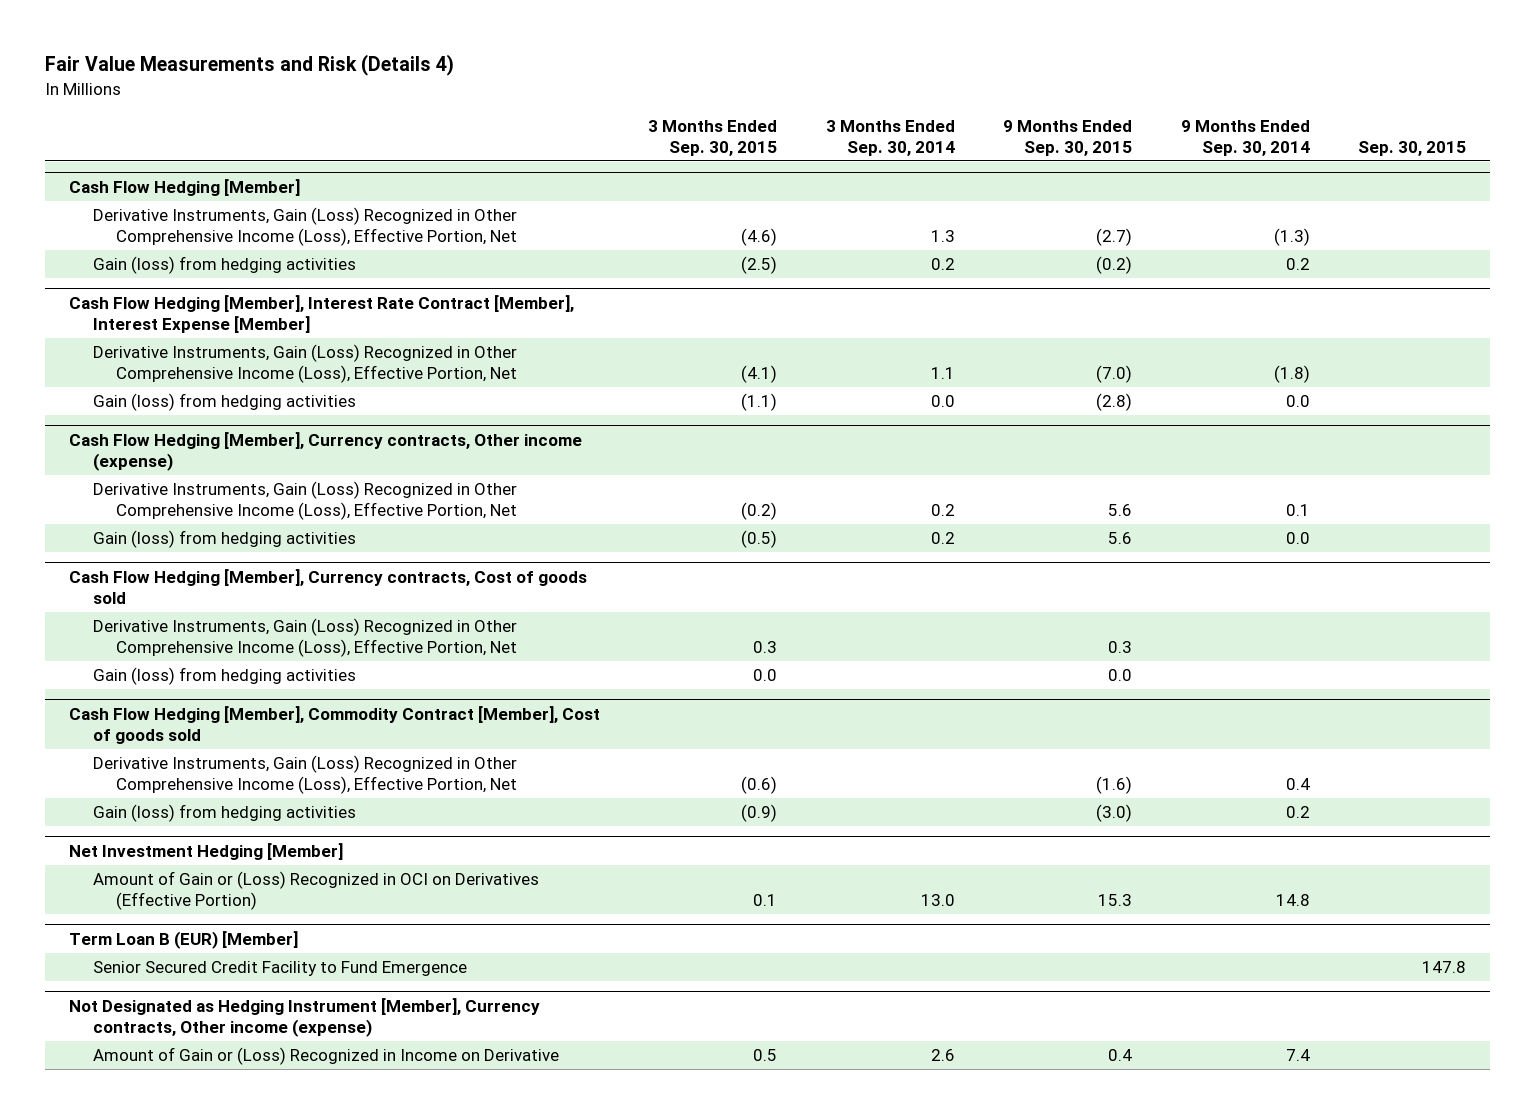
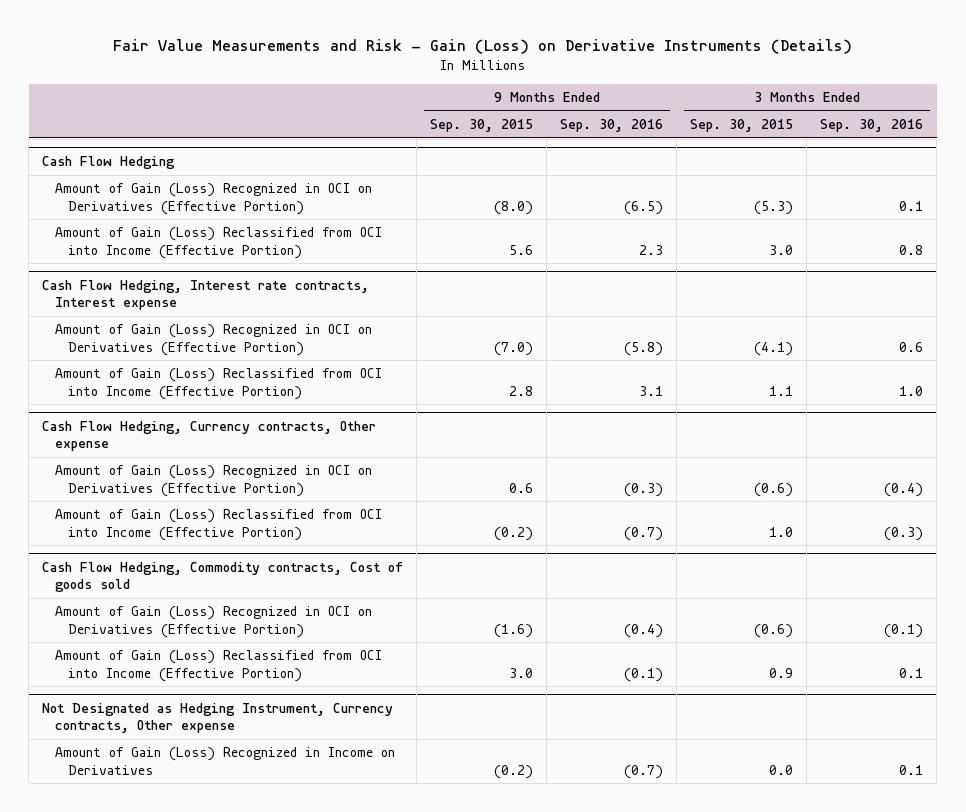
- Fair Value Measurements and Risk (Details 4)
+ Fair Value Measurements and Risk - Gain (Loss) on Derivative Instruments (Details)
- | 3 Months Ended Sep. 30, 2015 | 3 Months Ended Sep. 30, 2014 | 9 Months Ended Sep. 30, 2015 | 9 Months Ended Sep. 30, 2014 | Sep. 30, 2015
+ | 9 Months Ended Sep. 30, 2015 | 9 Months Ended Sep. 30, 2016 | 3 Months Ended Sep. 30, 2015 | 3 Months Ended Sep. 30, 2016
- Cash Flow Hedging [Member]
- Derivative Instruments, Gain (Loss) Recognized in Other Comprehensive Income (Loss), Effective Portion, Net | (4.6) | 1.3 | (2.7) | (1.3) |
- Gain (loss) from hedging activities | (2.5) | 0.2 | (0.2) | 0.2 |
- Cash Flow Hedging [Member], Interest Rate Contract [Member], Interest Expense [Member]
- Derivative Instruments, Gain (Loss) Recognized in Other Comprehensive Income (Loss), Effective Portion, Net | (4.1) | 1.1 | (7.0) | (1.8) |
- Gain (loss) from hedging activities | (1.1) | 0.0 | (2.8) | 0.0 |
- Cash Flow Hedging [Member], Currency contracts, Other income (expense)
- Derivative Instruments, Gain (Loss) Recognized in Other Comprehensive Income (Loss), Effective Portion, Net | (0.2) | 0.2 | 5.6 | 0.1 |
- Gain (loss) from hedging activities | (0.5) | 0.2 | 5.6 | 0.0 |
- Cash Flow Hedging [Member], Currency contracts, Cost of goods sold
- Derivative Instruments, Gain (Loss) Recognized in Other Comprehensive Income (Loss), Effective Portion, Net | 0.3 | | 0.3 | |
- Gain (loss) from hedging activities | 0.0 | | 0.0 | |
- Cash Flow Hedging [Member], Commodity Contract [Member], Cost of goods sold
- Derivative Instruments, Gain (Loss) Recognized in Other Comprehensive Income (Loss), Effective Portion, Net | (0.6) | | (1.6) | 0.4 |
- Gain (loss) from hedging activities | (0.9) | | (3.0) | 0.2 |
- Net Investment Hedging [Member]
- Amount of Gain or (Loss) Recognized in OCI on Derivatives (Effective Portion) | 0.1 | 13.0 | 15.3 | 14.8 |
- Term Loan B (EUR) [Member]
- Senior Secured Credit Facility to Fund Emergence | | | | | 147.8
- Not Designated as Hedging Instrument [Member], Currency contracts, Other income (expense)
- Amount of Gain or (Loss) Recognized in Income on Derivative | 0.5 | 2.6 | 0.4 | 7.4 |
+ Cash Flow Hedging
+ Amount of Gain (Loss) Recognized in OCI on Derivatives (Effective Portion) | (8.0) | (6.5) | (5.3) | 0.1
+ Amount of Gain (Loss) Reclassified from OCI into Income (Effective Portion) | 5.6 | 2.3 | 3.0 | 0.8
+ Cash Flow Hedging, Interest rate contracts, Interest expense
+ Amount of Gain (Loss) Recognized in OCI on Derivatives (Effective Portion) | (7.0) | (5.8) | (4.1) | 0.6
+ Amount of Gain (Loss) Reclassified from OCI into Income (Effective Portion) | 2.8 | 3.1 | 1.1 | 1.0
+ Cash Flow Hedging, Currency contracts, Other expense
+ Amount of Gain (Loss) Recognized in OCI on Derivatives (Effective Portion) | 0.6 | (0.3) | (0.6) | (0.4)
+ Amount of Gain (Loss) Reclassified from OCI into Income (Effective Portion) | (0.2) | (0.7) | 1.0 | (0.3)
+ Cash Flow Hedging, Commodity contracts, Cost of goods sold
+ Amount of Gain (Loss) Recognized in OCI on Derivatives (Effective Portion) | (1.6) | (0.4) | (0.6) | (0.1)
+ Amount of Gain (Loss) Reclassified from OCI into Income (Effective Portion) | 3.0 | (0.1) | 0.9 | 0.1
+ Not Designated as Hedging Instrument, Currency contracts, Other expense
+ Amount of Gain (Loss) Recognized in Income on Derivatives | (0.2) | (0.7) | 0.0 | 0.1

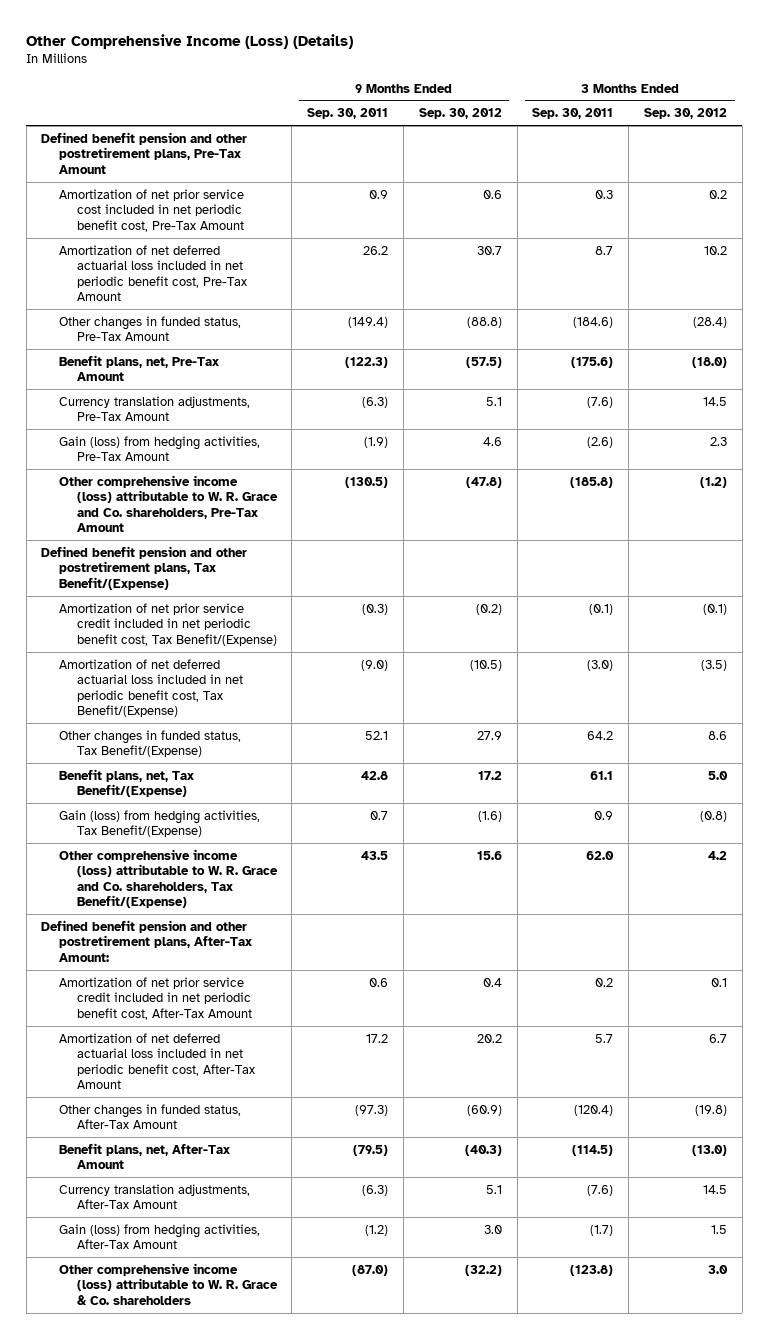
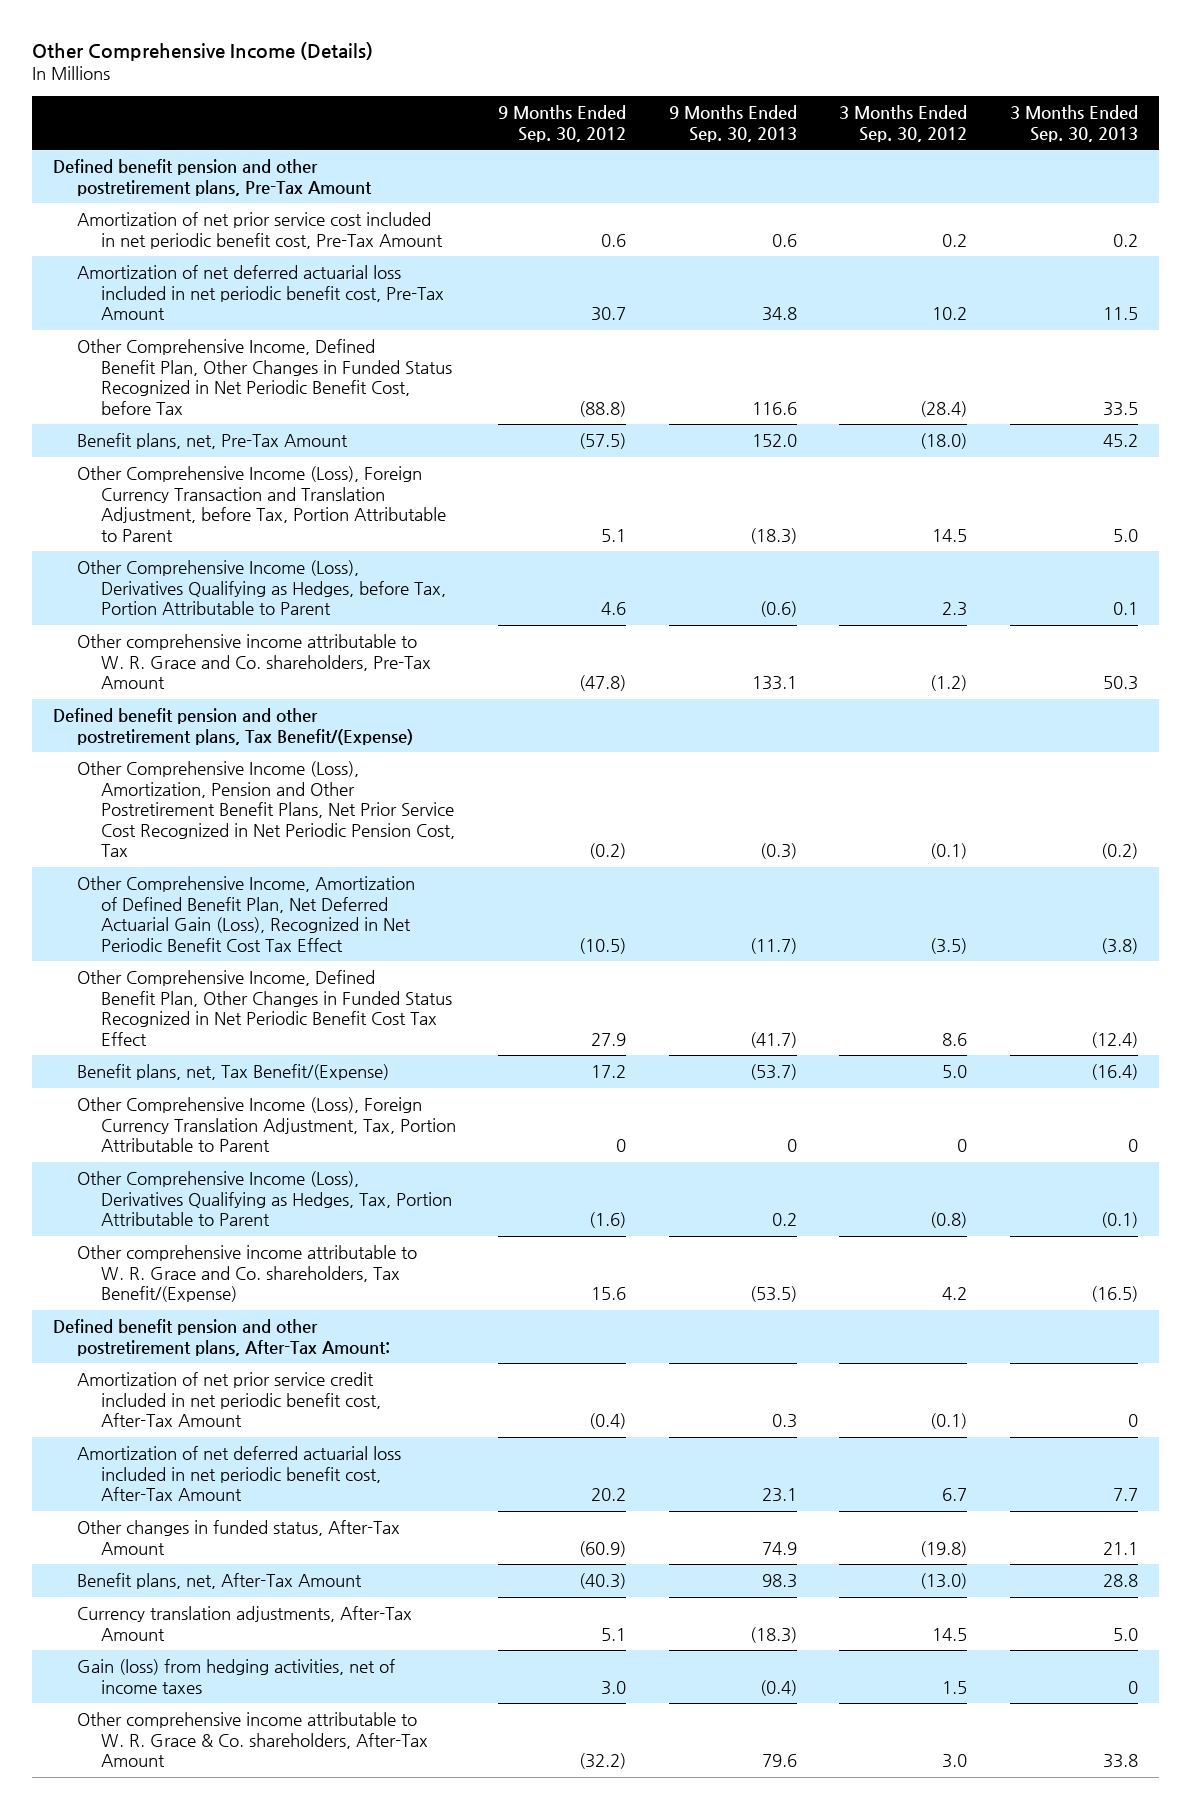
- Other Comprehensive Income (Loss) (Details)
+ Other Comprehensive Income (Details)
- | 9 Months Ended Sep. 30, 2011 | 9 Months Ended Sep. 30, 2012 | 3 Months Ended Sep. 30, 2011 | 3 Months Ended Sep. 30, 2012
+ | 9 Months Ended Sep. 30, 2012 | 9 Months Ended Sep. 30, 2013 | 3 Months Ended Sep. 30, 2012 | 3 Months Ended Sep. 30, 2013
- Other changes in funded status, Pre-Tax Amount | (149.4) | (88.8) | (184.6) | (28.4)
+ Other Comprehensive Income, Defined Benefit Plan, Other Changes in Funded Status Recognized in Net Periodic Benefit Cost, before Tax | (88.8) | 116.6 | (28.4) | 33.5
- Currency translation adjustments, Pre-Tax Amount | (6.3) | 5.1 | (7.6) | 14.5
- Gain (loss) from hedging activities, Pre-Tax Amount | (1.9) | 4.6 | (2.6) | 2.3
- Other comprehensive income (loss) attributable to W. R. Grace and Co. shareholders, Pre-Tax Amount | (130.5) | (47.8) | (185.8) | (1.2)
+ Other Comprehensive Income (Loss), Foreign Currency Transaction and Translation Adjustment, before Tax, Portion Attributable to Parent | 5.1 | (18.3) | 14.5 | 5.0
+ Other Comprehensive Income (Loss), Derivatives Qualifying as Hedges, before Tax, Portion Attributable to Parent | 4.6 | (0.6) | 2.3 | 0.1
+ Other comprehensive income attributable to W. R. Grace and Co. shareholders, Pre-Tax Amount | (47.8) | 133.1 | (1.2) | 50.3
- Amortization of net prior service credit included in net periodic benefit cost, Tax Benefit/(Expense) | (0.3) | (0.2) | (0.1) | (0.1)
- Amortization of net deferred actuarial loss included in net periodic benefit cost, Tax Benefit/(Expense) | (9.0) | (10.5) | (3.0) | (3.5)
- Other changes in funded status, Tax Benefit/(Expense) | 52.1 | 27.9 | 64.2 | 8.6
+ Other Comprehensive Income (Loss), Amortization, Pension and Other Postretirement Benefit Plans, Net Prior Service Cost Recognized in Net Periodic Pension Cost, Tax | (0.2) | (0.3) | (0.1) | (0.2)
+ Other Comprehensive Income, Amortization of Defined Benefit Plan, Net Deferred Actuarial Gain (Loss), Recognized in Net Periodic Benefit Cost Tax Effect | (10.5) | (11.7) | (3.5) | (3.8)
+ Other Comprehensive Income, Defined Benefit Plan, Other Changes in Funded Status Recognized in Net Periodic Benefit Cost Tax Effect | 27.9 | (41.7) | 8.6 | (12.4)
- Gain (loss) from hedging activities, Tax Benefit/(Expense) | 0.7 | (1.6) | 0.9 | (0.8)
- Other comprehensive income (loss) attributable to W. R. Grace and Co. shareholders, Tax Benefit/(Expense) | 43.5 | 15.6 | 62.0 | 4.2
+ Other Comprehensive Income (Loss), Foreign Currency Translation Adjustment, Tax, Portion Attributable to Parent | 0 | 0 | 0 | 0
+ Other Comprehensive Income (Loss), Derivatives Qualifying as Hedges, Tax, Portion Attributable to Parent | (1.6) | 0.2 | (0.8) | (0.1)
+ Other comprehensive income attributable to W. R. Grace and Co. shareholders, Tax Benefit/(Expense) | 15.6 | (53.5) | 4.2 | (16.5)
- Amortization of net prior service credit included in net periodic benefit cost, After-Tax Amount | 0.6 | 0.4 | 0.2 | 0.1
+ Amortization of net prior service credit included in net periodic benefit cost, After-Tax Amount | (0.4) | 0.3 | (0.1) | 0
- Gain (loss) from hedging activities, After-Tax Amount | (1.2) | 3.0 | (1.7) | 1.5
- Other comprehensive income (loss) attributable to W. R. Grace & Co. shareholders | (87.0) | (32.2) | (123.8) | 3.0
+ Gain (loss) from hedging activities, net of income taxes | 3.0 | (0.4) | 1.5 | 0
+ Other comprehensive income attributable to W. R. Grace & Co. shareholders, After-Tax Amount | (32.2) | 79.6 | 3.0 | 33.8

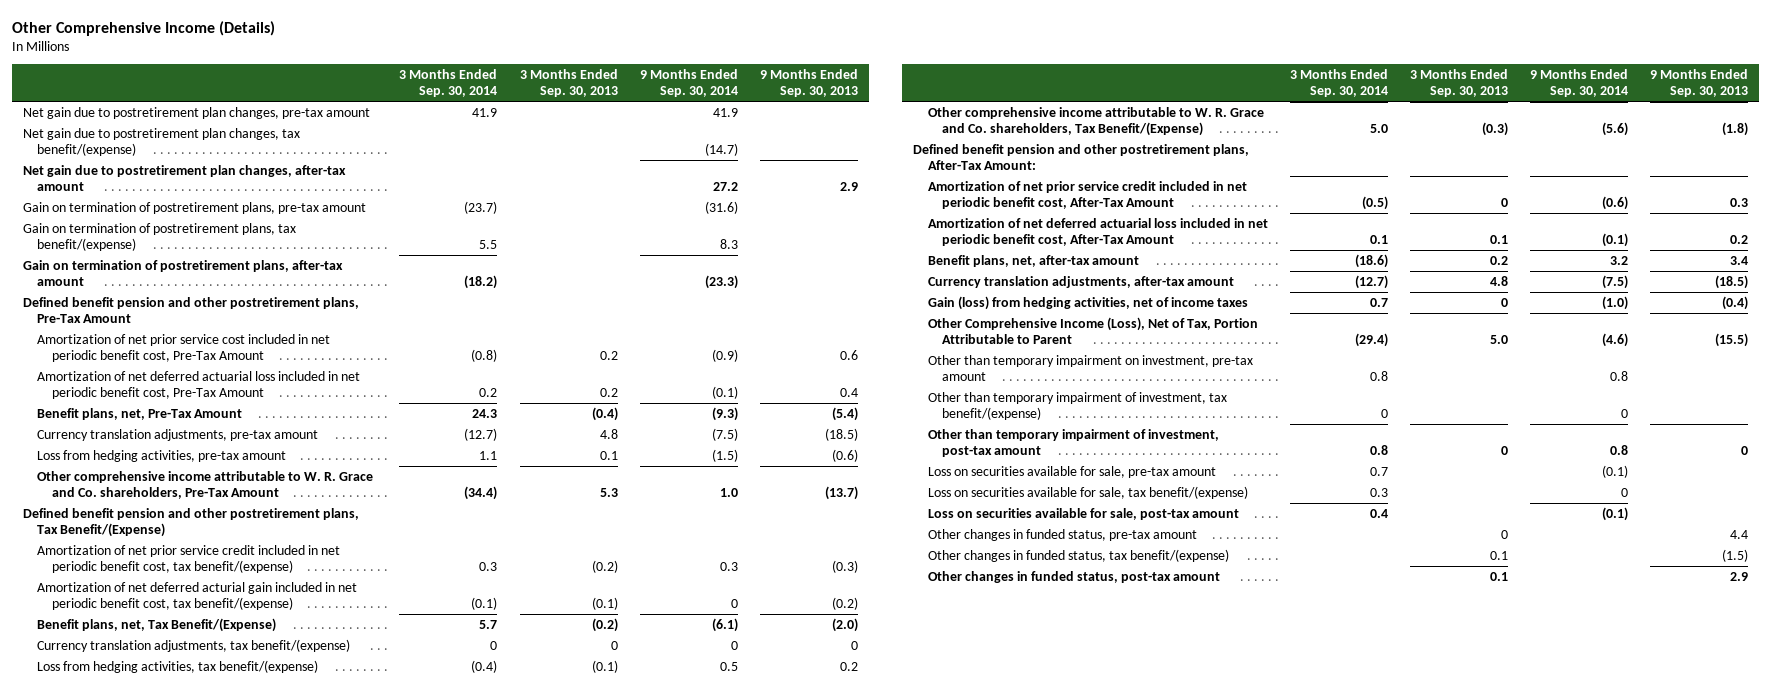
- | 9 Months Ended Sep. 30, 2012 | 9 Months Ended Sep. 30, 2013 | 3 Months Ended Sep. 30, 2012 | 3 Months Ended Sep. 30, 2013
+ | 3 Months Ended Sep. 30, 2014 | 3 Months Ended Sep. 30, 2013 | 9 Months Ended Sep. 30, 2014 | 9 Months Ended Sep. 30, 2013
+ Net gain due to postretirement plan changes, pre-tax amount | 41.9 | | 41.9 |
+ Net gain due to postretirement plan changes, tax benefit/(expense) | | | (14.7) |
+ Net gain due to postretirement plan changes, after-tax amount | | | 27.2 | 2.9
+ Gain on termination of postretirement plans, pre-tax amount | (23.7) | | (31.6) |
+ Gain on termination of postretirement plans, tax benefit/(expense) | 5.5 | | 8.3 |
+ Gain on termination of postretirement plans, after-tax amount | (18.2) | | (23.3) |
- Amortization of net deferred actuarial loss included in net periodic benefit cost, Pre-Tax Amount | 30.7 | 34.8 | 10.2 | 11.5
- Other Comprehensive Income, Defined Benefit Plan, Other Changes in Funded Status Recognized in Net Periodic Benefit Cost, before Tax | (88.8) | 116.6 | (28.4) | 33.5
- Benefit plans, net, Pre-Tax Amount | (57.5) | 152.0 | (18.0) | 45.2
- Other Comprehensive Income (Loss), Foreign Currency Transaction and Translation Adjustment, before Tax, Portion Attributable to Parent | 5.1 | (18.3) | 14.5 | 5.0
- Other Comprehensive Income (Loss), Derivatives Qualifying as Hedges, before Tax, Portion Attributable to Parent | 4.6 | (0.6) | 2.3 | 0.1
- Other comprehensive income attributable to W. R. Grace and Co. shareholders, Pre-Tax Amount | (47.8) | 133.1 | (1.2) | 50.3
+ Amortization of net deferred actuarial loss included in net periodic benefit cost, Pre-Tax Amount | 0.2 | 0.2 | (0.1) | 0.4
+ Benefit plans, net, Pre-Tax Amount | 24.3 | (0.4) | (9.3) | (5.4)
+ Currency translation adjustments, pre-tax amount | (12.7) | 4.8 | (7.5) | (18.5)
+ Loss from hedging activities, pre-tax amount | 1.1 | 0.1 | (1.5) | (0.6)
+ Other comprehensive income attributable to W. R. Grace and Co. shareholders, Pre-Tax Amount | (34.4) | 5.3 | 1.0 | (13.7)
- Other Comprehensive Income (Loss), Amortization, Pension and Other Postretirement Benefit Plans, Net Prior Service Cost Recognized in Net Periodic Pension Cost, Tax | (0.2) | (0.3) | (0.1) | (0.2)
- Other Comprehensive Income, Amortization of Defined Benefit Plan, Net Deferred Actuarial Gain (Loss), Recognized in Net Periodic Benefit Cost Tax Effect | (10.5) | (11.7) | (3.5) | (3.8)
- Other Comprehensive Income, Defined Benefit Plan, Other Changes in Funded Status Recognized in Net Periodic Benefit Cost Tax Effect | 27.9 | (41.7) | 8.6 | (12.4)
- Benefit plans, net, Tax Benefit/(Expense) | 17.2 | (53.7) | 5.0 | (16.4)
- Other Comprehensive Income (Loss), Foreign Currency Translation Adjustment, Tax, Portion Attributable to Parent | 0 | 0 | 0 | 0
- Other Comprehensive Income (Loss), Derivatives Qualifying as Hedges, Tax, Portion Attributable to Parent | (1.6) | 0.2 | (0.8) | (0.1)
- Other comprehensive income attributable to W. R. Grace and Co. shareholders, Tax Benefit/(Expense) | 15.6 | (53.5) | 4.2 | (16.5)
+ Amortization of net prior service credit included in net periodic benefit cost, tax benefit/(expense) | 0.3 | (0.2) | 0.3 | (0.3)
+ Amortization of net deferred acturial gain included in net periodic benefit cost, tax benefit/(expense) | (0.1) | (0.1) | 0 | (0.2)
+ Benefit plans, net, Tax Benefit/(Expense) | 5.7 | (0.2) | (6.1) | (2.0)
+ Currency translation adjustments, tax benefit/(expense) | 0 | 0 | 0 | 0
+ Loss from hedging activities, tax benefit/(expense) | (0.4) | (0.1) | 0.5 | 0.2
+ Other comprehensive income attributable to W. R. Grace and Co. shareholders, Tax Benefit/(Expense) | 5.0 | (0.3) | (5.6) | (1.8)
- Amortization of net deferred actuarial loss included in net periodic benefit cost, After-Tax Amount | 20.2 | 23.1 | 6.7 | 7.7
- Other changes in funded status, After-Tax Amount | (60.9) | 74.9 | (19.8) | 21.1
- Benefit plans, net, After-Tax Amount | (40.3) | 98.3 | (13.0) | 28.8
- Currency translation adjustments, After-Tax Amount | 5.1 | (18.3) | 14.5 | 5.0
+ Amortization of net deferred actuarial loss included in net periodic benefit cost, After-Tax Amount | 0.1 | 0.1 | (0.1) | 0.2
+ Benefit plans, net, after-tax amount | (18.6) | 0.2 | 3.2 | 3.4
+ Currency translation adjustments, after-tax amount | (12.7) | 4.8 | (7.5) | (18.5)
- Other comprehensive income attributable to W. R. Grace & Co. shareholders, After-Tax Amount | (32.2) | 79.6 | 3.0 | 33.8
+ Other Comprehensive Income (Loss), Net of Tax, Portion Attributable to Parent | (29.4) | 5.0 | (4.6) | (15.5)
+ Other than temporary impairment on investment, pre-tax amount | 0.8 | | 0.8 |
+ Other than temporary impairment of investment, tax benefit/(expense) | 0 | | 0 |
+ Other than temporary impairment of investment, post-tax amount | 0.8 | 0 | 0.8 | 0
+ Loss on securities available for sale, pre-tax amount | 0.7 | | (0.1) |
+ Loss on securities available for sale, tax benefit/(expense) | 0.3 | | 0 |
+ Loss on securities available for sale, post-tax amount | 0.4 | | (0.1) |
+ Other changes in funded status, pre-tax amount | | 0 | | 4.4
+ Other changes in funded status, tax benefit/(expense) | | 0.1 | | (1.5)
+ Other changes in funded status, post-tax amount | | 0.1 | | 2.9

